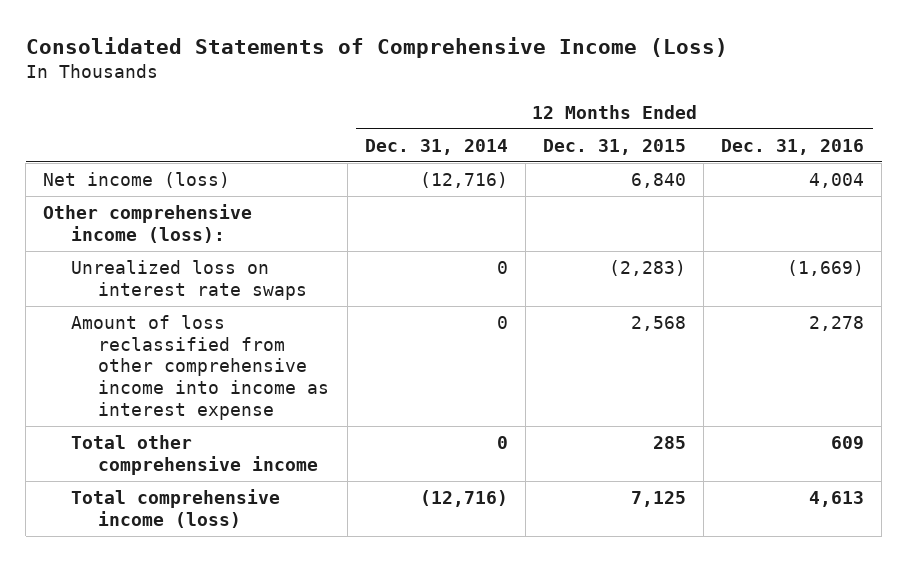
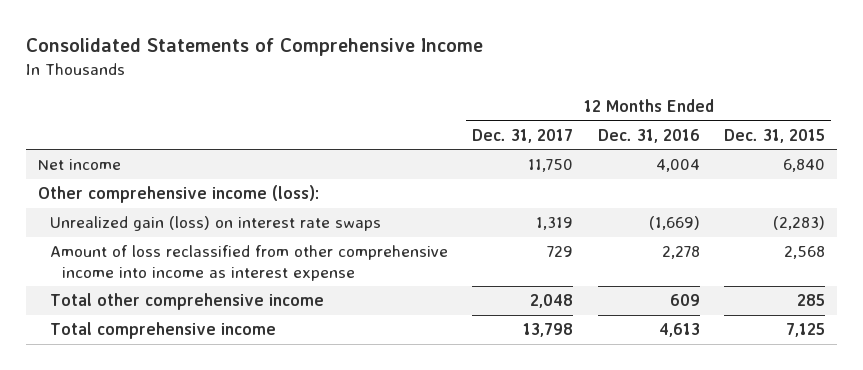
- Consolidated Statements of Comprehensive Income (Loss)
+ Consolidated Statements of Comprehensive Income
- | 12 Months Ended Dec. 31, 2014 | 12 Months Ended Dec. 31, 2015 | 12 Months Ended Dec. 31, 2016
+ | 12 Months Ended Dec. 31, 2017 | 12 Months Ended Dec. 31, 2016 | 12 Months Ended Dec. 31, 2015
- Net income (loss) | (12,716) | 6,840 | 4,004
+ Net income | 11,750 | 4,004 | 6,840
- Unrealized loss on interest rate swaps | 0 | (2,283) | (1,669)
+ Unrealized gain (loss) on interest rate swaps | 1,319 | (1,669) | (2,283)
- Total comprehensive income (loss) | (12,716) | 7,125 | 4,613
+ Total comprehensive income | 13,798 | 4,613 | 7,125

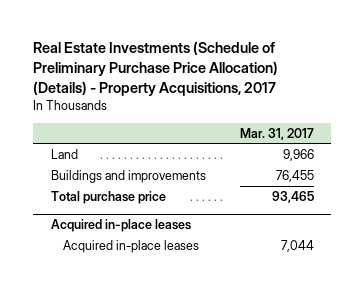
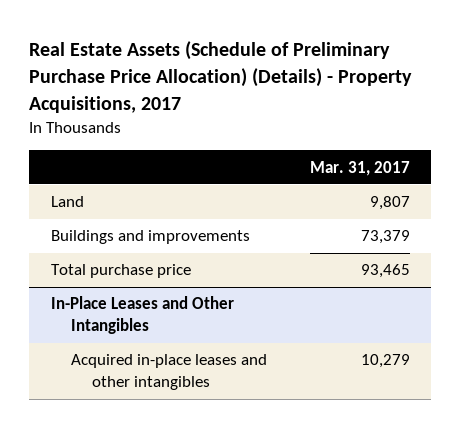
- Real Estate Investments (Schedule of Preliminary Purchase Price Allocation) (Details) - Property Acquisitions, 2017
+ Real Estate Assets (Schedule of Preliminary Purchase Price Allocation) (Details) - Property Acquisitions, 2017
- Land | 9,966
- Buildings and improvements | 76,455
+ Land | 9,807
+ Buildings and improvements | 73,379
- Acquired in-place leases
- Acquired in-place leases | 7,044
+ In-Place Leases and Other Intangibles
+ Acquired in-place leases and other intangibles | 10,279

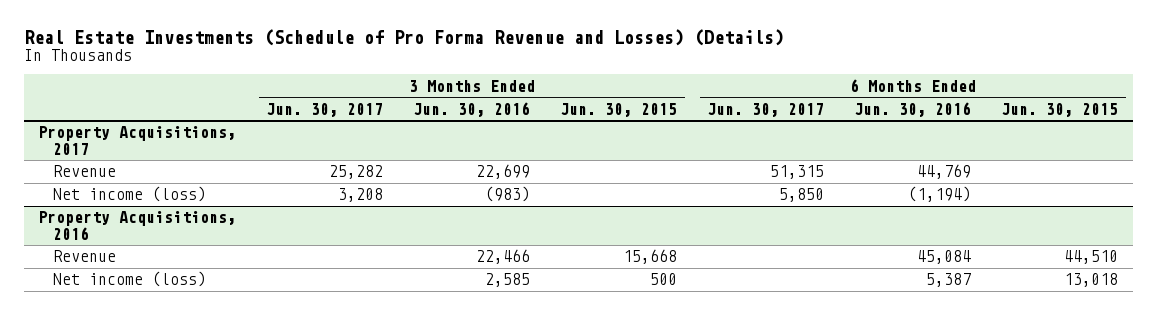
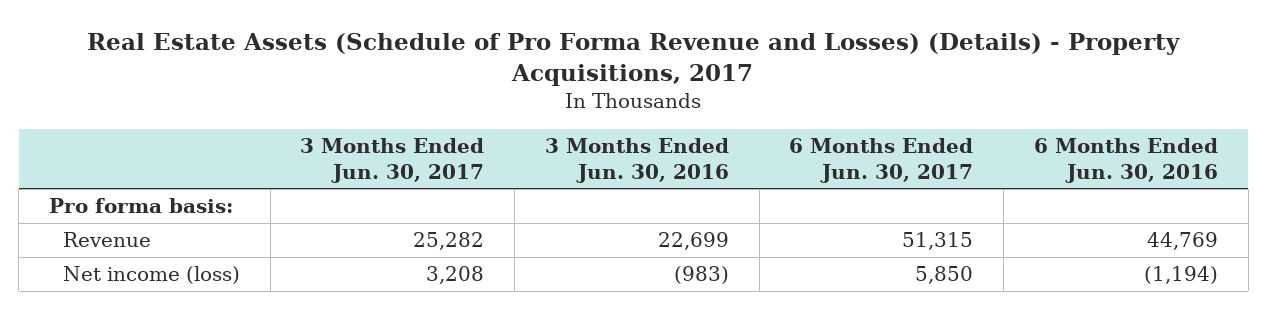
- Real Estate Investments (Schedule of Pro Forma Revenue and Losses) (Details)
+ Real Estate Assets (Schedule of Pro Forma Revenue and Losses) (Details) - Property Acquisitions, 2017
- | 3 Months Ended Jun. 30, 2017 | 3 Months Ended Jun. 30, 2016 | 3 Months Ended Jun. 30, 2015 | 6 Months Ended Jun. 30, 2017 | 6 Months Ended Jun. 30, 2016 | 6 Months Ended Jun. 30, 2015
+ | 3 Months Ended Jun. 30, 2017 | 3 Months Ended Jun. 30, 2016 | 6 Months Ended Jun. 30, 2017 | 6 Months Ended Jun. 30, 2016
- Property Acquisitions, 2017
+ Pro forma basis:
- Property Acquisitions, 2016
- Revenue | | 22,466 | 15,668 | | 45,084 | 44,510
- Net income (loss) | | 2,585 | 500 | | 5,387 | 13,018

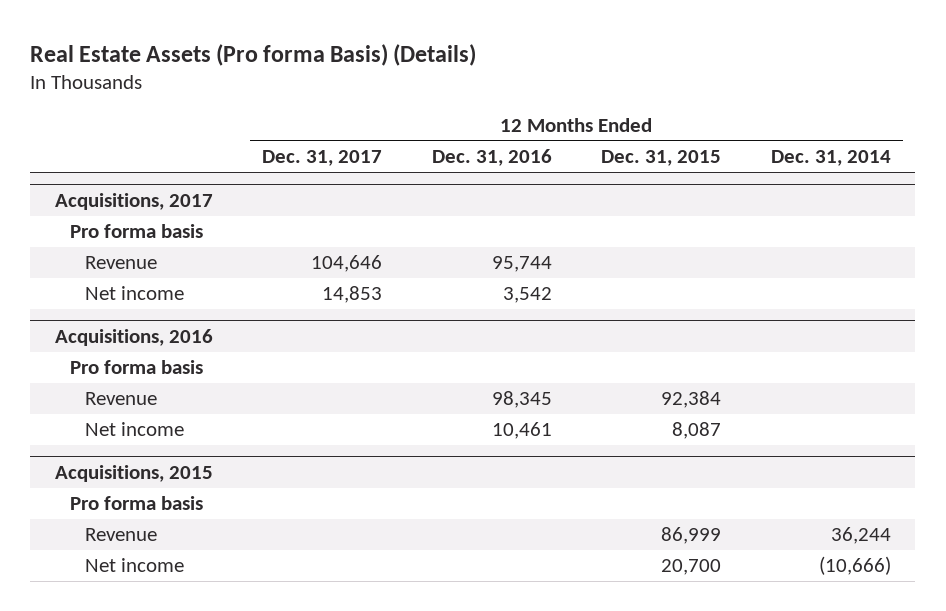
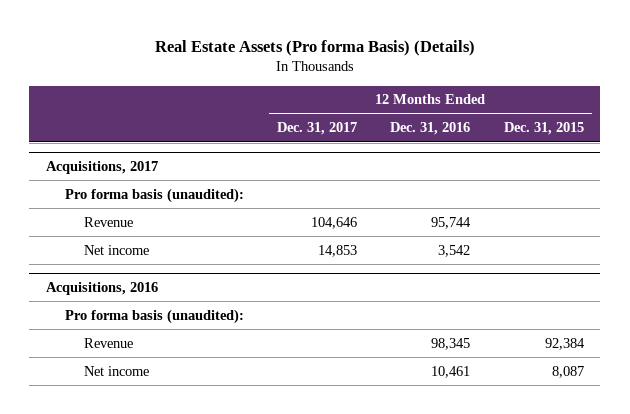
- | 12 Months Ended Dec. 31, 2017 | 12 Months Ended Dec. 31, 2016 | 12 Months Ended Dec. 31, 2015 | 12 Months Ended Dec. 31, 2014
+ | 12 Months Ended Dec. 31, 2017 | 12 Months Ended Dec. 31, 2016 | 12 Months Ended Dec. 31, 2015
@ Acquisitions, 2017
- Pro forma basis
+ Pro forma basis (unaudited):
@ Acquisitions, 2016
- Pro forma basis
+ Pro forma basis (unaudited):
- Acquisitions, 2015
- Pro forma basis
- Revenue | | | 86,999 | 36,244
- Net income | | | 20,700 | (10,666)

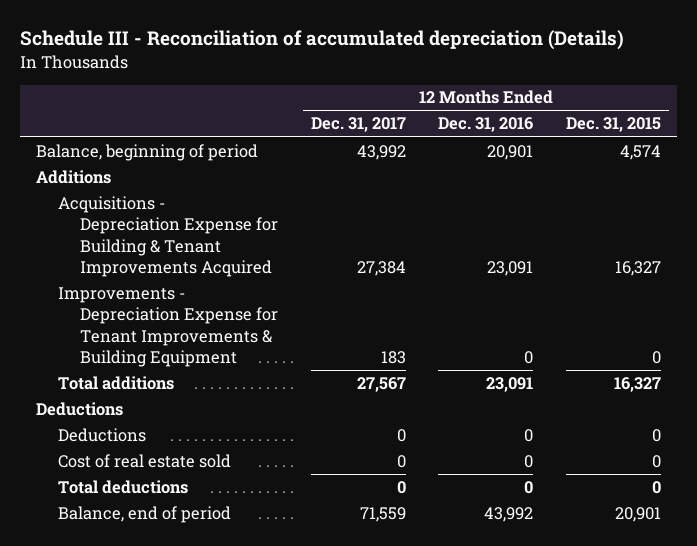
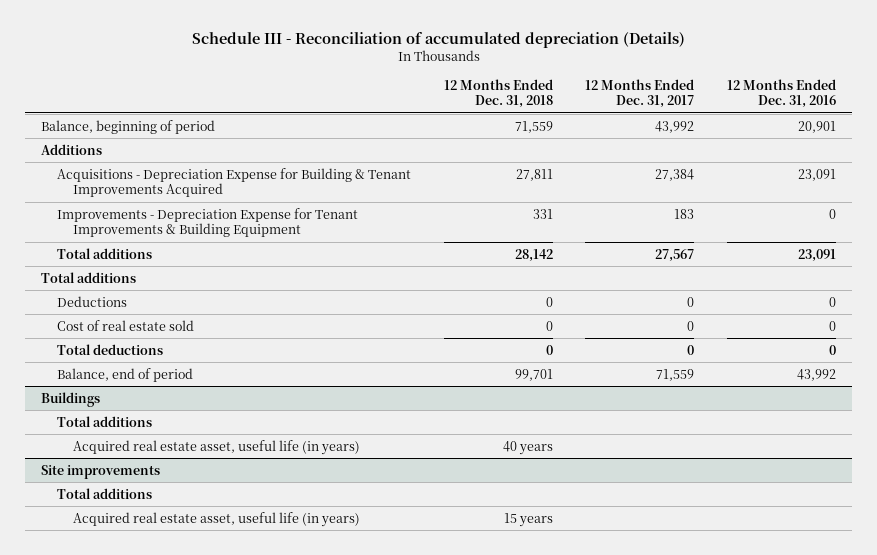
- | 12 Months Ended Dec. 31, 2017 | 12 Months Ended Dec. 31, 2016 | 12 Months Ended Dec. 31, 2015
+ | 12 Months Ended Dec. 31, 2018 | 12 Months Ended Dec. 31, 2017 | 12 Months Ended Dec. 31, 2016
- Deductions
+ Total additions
+ Buildings
+ Total additions
+ Acquired real estate asset, useful life (in years) | 40 years | |
+ Site improvements
+ Total additions
+ Acquired real estate asset, useful life (in years) | 15 years | |

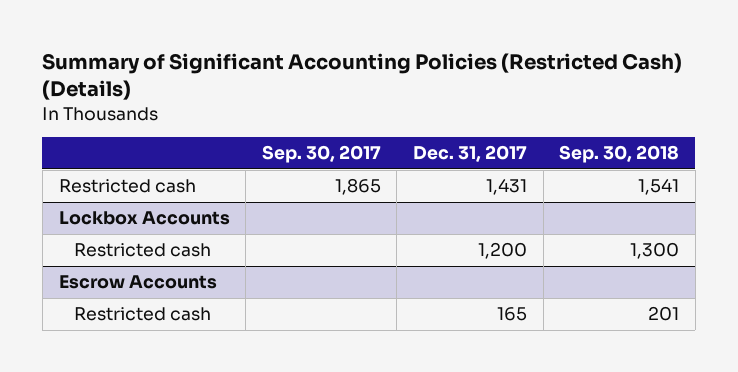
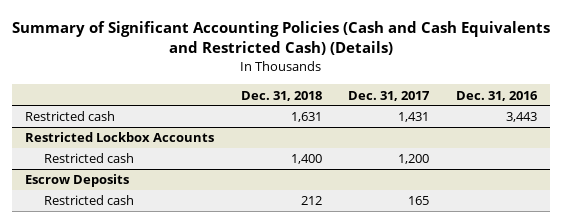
- Summary of Significant Accounting Policies (Restricted Cash) (Details)
+ Summary of Significant Accounting Policies (Cash and Cash Equivalents and Restricted Cash) (Details)
- | Sep. 30, 2017 | Dec. 31, 2017 | Sep. 30, 2018
+ | Dec. 31, 2018 | Dec. 31, 2017 | Dec. 31, 2016
- Lockbox Accounts
+ Restricted Lockbox Accounts
- Escrow Accounts
+ Escrow Deposits

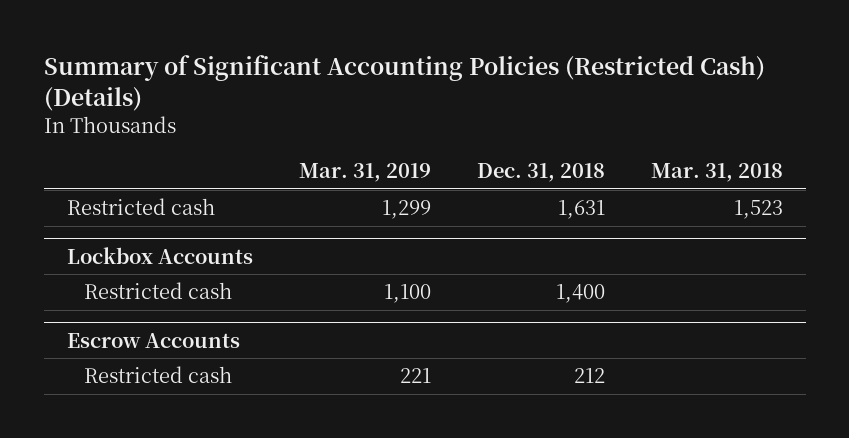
- Summary of Significant Accounting Policies (Cash and Cash Equivalents and Restricted Cash) (Details)
+ Summary of Significant Accounting Policies (Restricted Cash) (Details)
- | Dec. 31, 2018 | Dec. 31, 2017 | Dec. 31, 2016
+ | Mar. 31, 2019 | Dec. 31, 2018 | Mar. 31, 2018
- Restricted Lockbox Accounts
+ Lockbox Accounts
- Escrow Deposits
+ Escrow Accounts

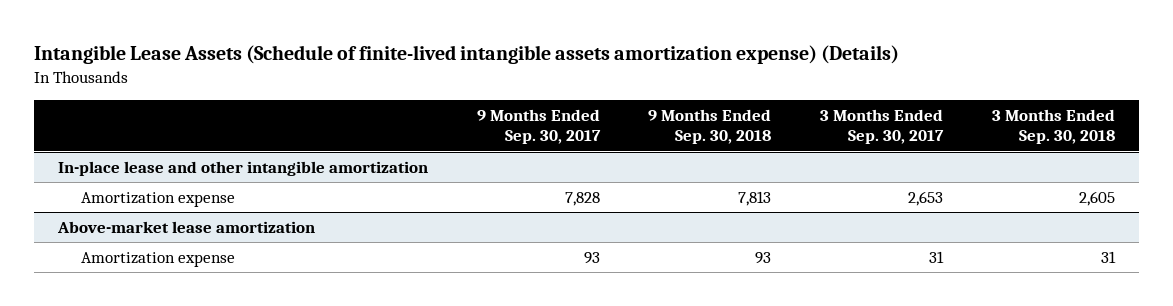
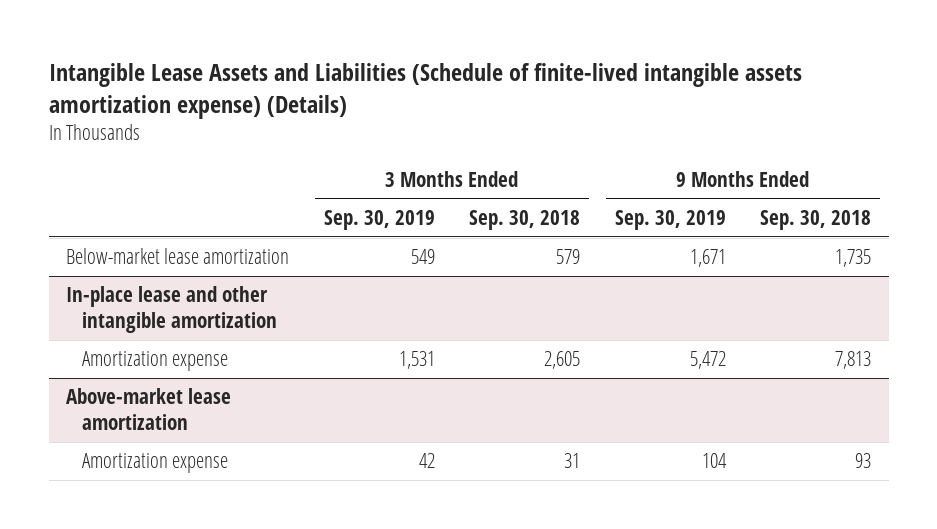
- Intangible Lease Assets (Schedule of finite-lived intangible assets amortization expense) (Details)
+ Intangible Lease Assets and Liabilities (Schedule of finite-lived intangible assets amortization expense) (Details)
- | 9 Months Ended Sep. 30, 2017 | 9 Months Ended Sep. 30, 2018 | 3 Months Ended Sep. 30, 2017 | 3 Months Ended Sep. 30, 2018
+ | 3 Months Ended Sep. 30, 2019 | 3 Months Ended Sep. 30, 2018 | 9 Months Ended Sep. 30, 2019 | 9 Months Ended Sep. 30, 2018
+ Below-market lease amortization | 549 | 579 | 1,671 | 1,735

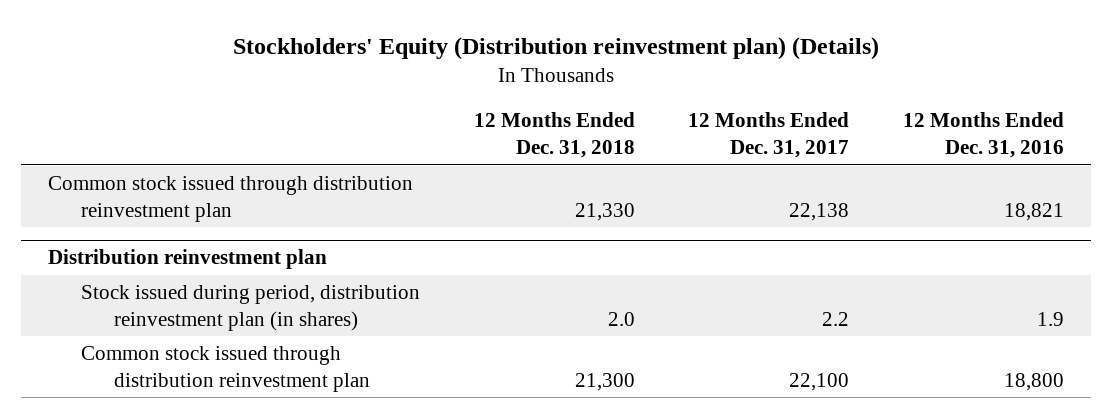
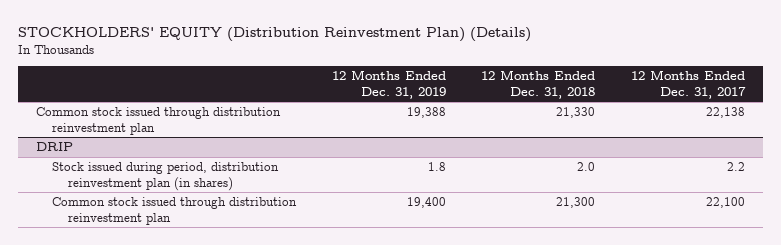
- Stockholders' Equity (Distribution reinvestment plan) (Details)
+ STOCKHOLDERS' EQUITY (Distribution Reinvestment Plan) (Details)
- | 12 Months Ended Dec. 31, 2018 | 12 Months Ended Dec. 31, 2017 | 12 Months Ended Dec. 31, 2016
+ | 12 Months Ended Dec. 31, 2019 | 12 Months Ended Dec. 31, 2018 | 12 Months Ended Dec. 31, 2017
- Distribution reinvestment plan
+ DRIP

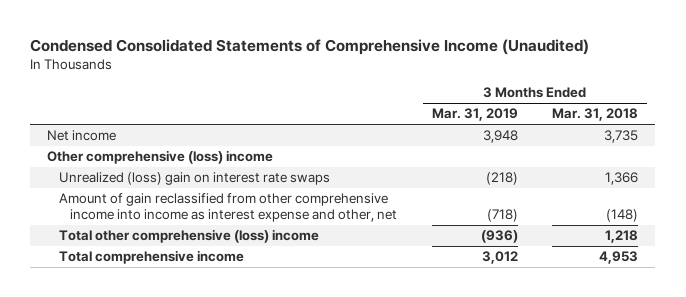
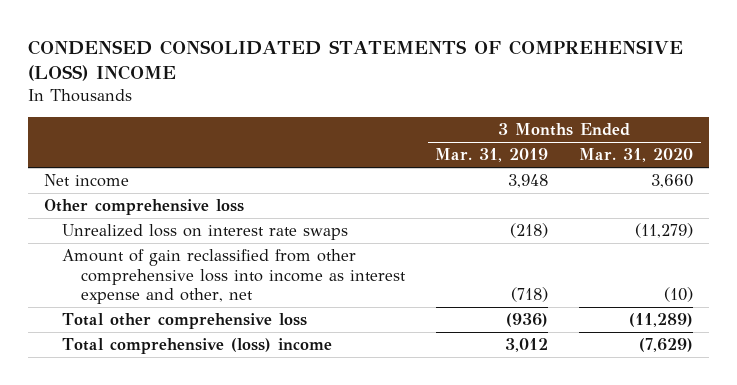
- Condensed Consolidated Statements of Comprehensive Income (Unaudited)
+ CONDENSED CONSOLIDATED STATEMENTS OF COMPREHENSIVE (LOSS) INCOME
- | 3 Months Ended Mar. 31, 2019 | 3 Months Ended Mar. 31, 2018
+ | 3 Months Ended Mar. 31, 2019 | 3 Months Ended Mar. 31, 2020
- Other comprehensive (loss) income
- Unrealized (loss) gain on interest rate swaps | (218) | 1,366
- Amount of gain reclassified from other comprehensive income into income as interest expense and other, net | (718) | (148)
- Total other comprehensive (loss) income | (936) | 1,218
- Total comprehensive income | 3,012 | 4,953
+ Other comprehensive loss
+ Unrealized loss on interest rate swaps | (218) | (11,279)
+ Amount of gain reclassified from other comprehensive loss into income as interest expense and other, net | (718) | (10)
+ Total other comprehensive loss | (936) | (11,289)
+ Total comprehensive (loss) income | 3,012 | (7,629)

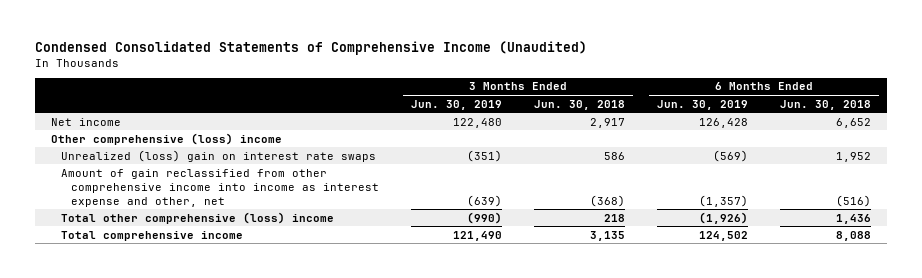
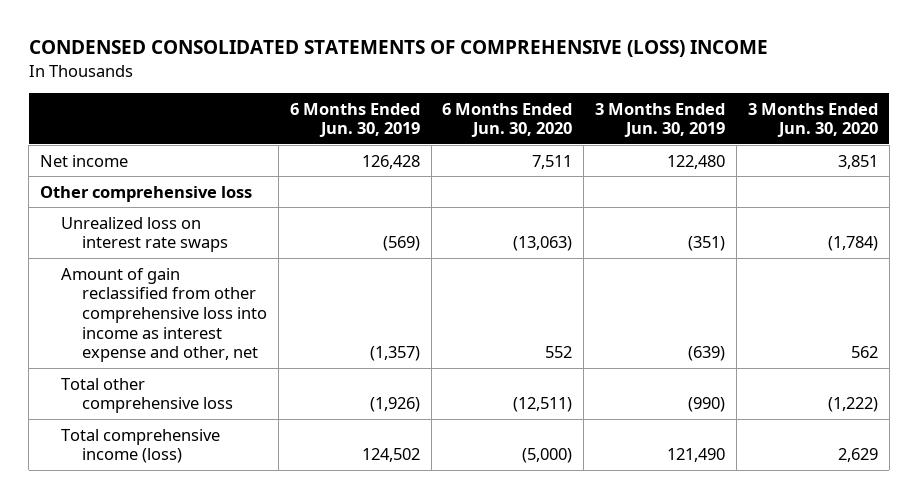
- Condensed Consolidated Statements of Comprehensive Income (Unaudited)
+ CONDENSED CONSOLIDATED STATEMENTS OF COMPREHENSIVE (LOSS) INCOME
- | 3 Months Ended Jun. 30, 2019 | 3 Months Ended Jun. 30, 2018 | 6 Months Ended Jun. 30, 2019 | 6 Months Ended Jun. 30, 2018
+ | 6 Months Ended Jun. 30, 2019 | 6 Months Ended Jun. 30, 2020 | 3 Months Ended Jun. 30, 2019 | 3 Months Ended Jun. 30, 2020
- Other comprehensive (loss) income
- Unrealized (loss) gain on interest rate swaps | (351) | 586 | (569) | 1,952
- Amount of gain reclassified from other comprehensive income into income as interest expense and other, net | (639) | (368) | (1,357) | (516)
- Total other comprehensive (loss) income | (990) | 218 | (1,926) | 1,436
- Total comprehensive income | 121,490 | 3,135 | 124,502 | 8,088
+ Other comprehensive loss
+ Unrealized loss on interest rate swaps | (569) | (13,063) | (351) | (1,784)
+ Amount of gain reclassified from other comprehensive loss into income as interest expense and other, net | (1,357) | 552 | (639) | 562
+ Total other comprehensive loss | (1,926) | (12,511) | (990) | (1,222)
+ Total comprehensive income (loss) | 124,502 | (5,000) | 121,490 | 2,629

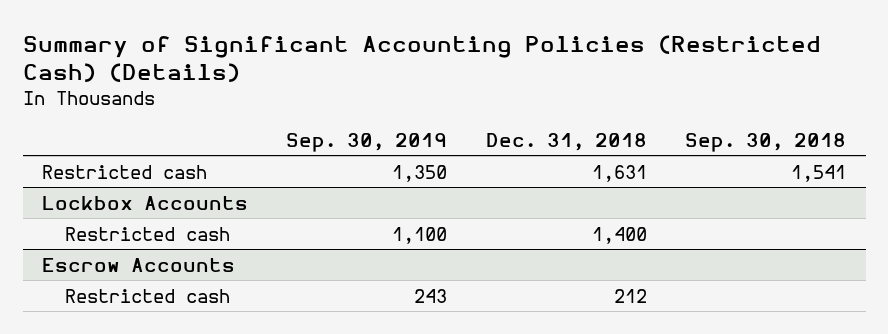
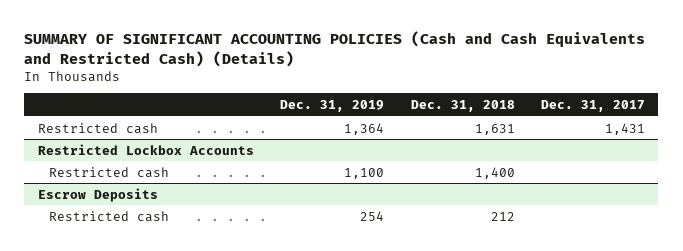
- Summary of Significant Accounting Policies (Restricted Cash) (Details)
+ SUMMARY OF SIGNIFICANT ACCOUNTING POLICIES (Cash and Cash Equivalents and Restricted Cash) (Details)
- | Sep. 30, 2019 | Dec. 31, 2018 | Sep. 30, 2018
+ | Dec. 31, 2019 | Dec. 31, 2018 | Dec. 31, 2017
- Lockbox Accounts
+ Restricted Lockbox Accounts
- Escrow Accounts
+ Escrow Deposits

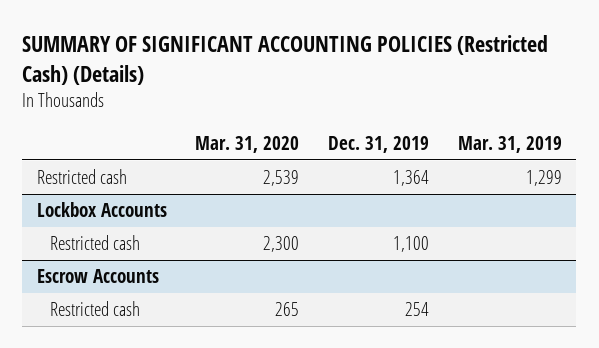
- SUMMARY OF SIGNIFICANT ACCOUNTING POLICIES (Cash and Cash Equivalents and Restricted Cash) (Details)
+ SUMMARY OF SIGNIFICANT ACCOUNTING POLICIES (Restricted Cash) (Details)
- | Dec. 31, 2019 | Dec. 31, 2018 | Dec. 31, 2017
+ | Mar. 31, 2020 | Dec. 31, 2019 | Mar. 31, 2019
- Restricted Lockbox Accounts
+ Lockbox Accounts
- Escrow Deposits
+ Escrow Accounts

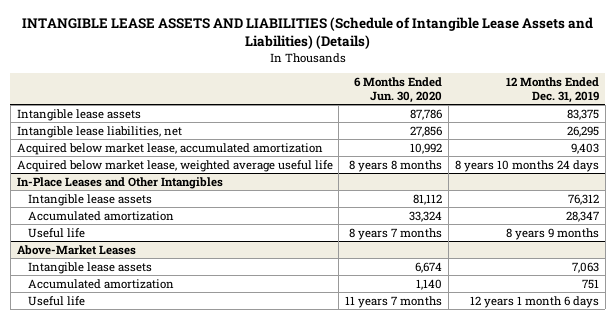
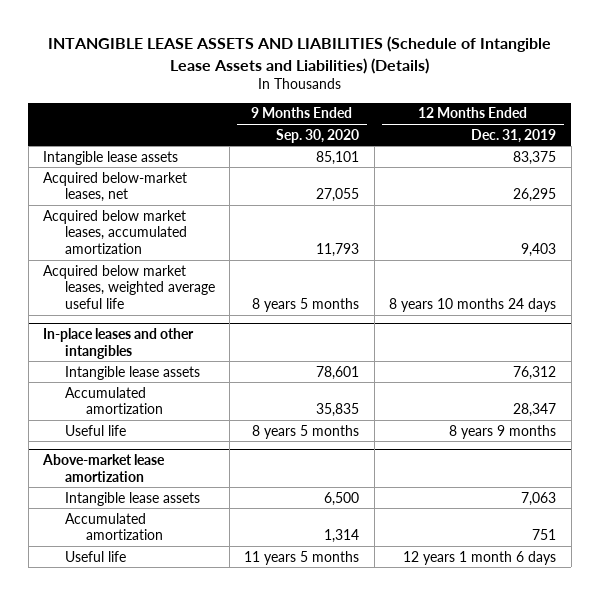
- | 6 Months Ended Jun. 30, 2020 | 12 Months Ended Dec. 31, 2019
+ | 9 Months Ended Sep. 30, 2020 | 12 Months Ended Dec. 31, 2019
- Intangible lease liabilities, net | 27,856 | 26,295
- Acquired below market lease, accumulated amortization | 10,992 | 9,403
- Acquired below market lease, weighted average useful life | 8 years 8 months | 8 years 10 months 24 days
- In-Place Leases and Other Intangibles
+ Acquired below-market leases, net | 27,055 | 26,295
+ Acquired below market leases, accumulated amortization | 11,793 | 9,403
+ Acquired below market leases, weighted average useful life | 8 years 5 months | 8 years 10 months 24 days
+ In-place leases and other intangibles
- Above-Market Leases
+ Above-market lease amortization

